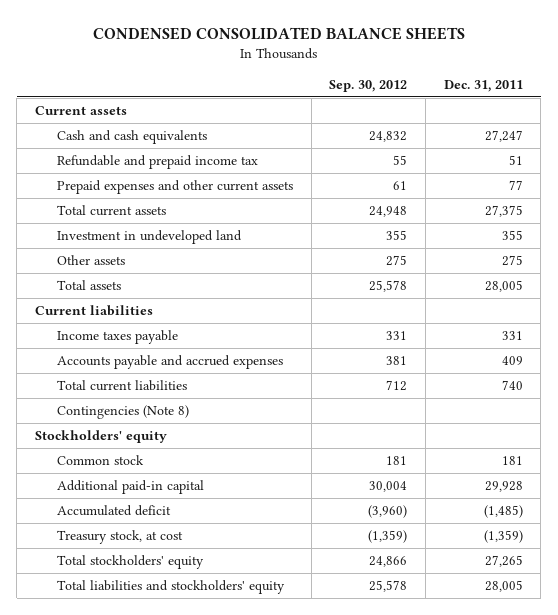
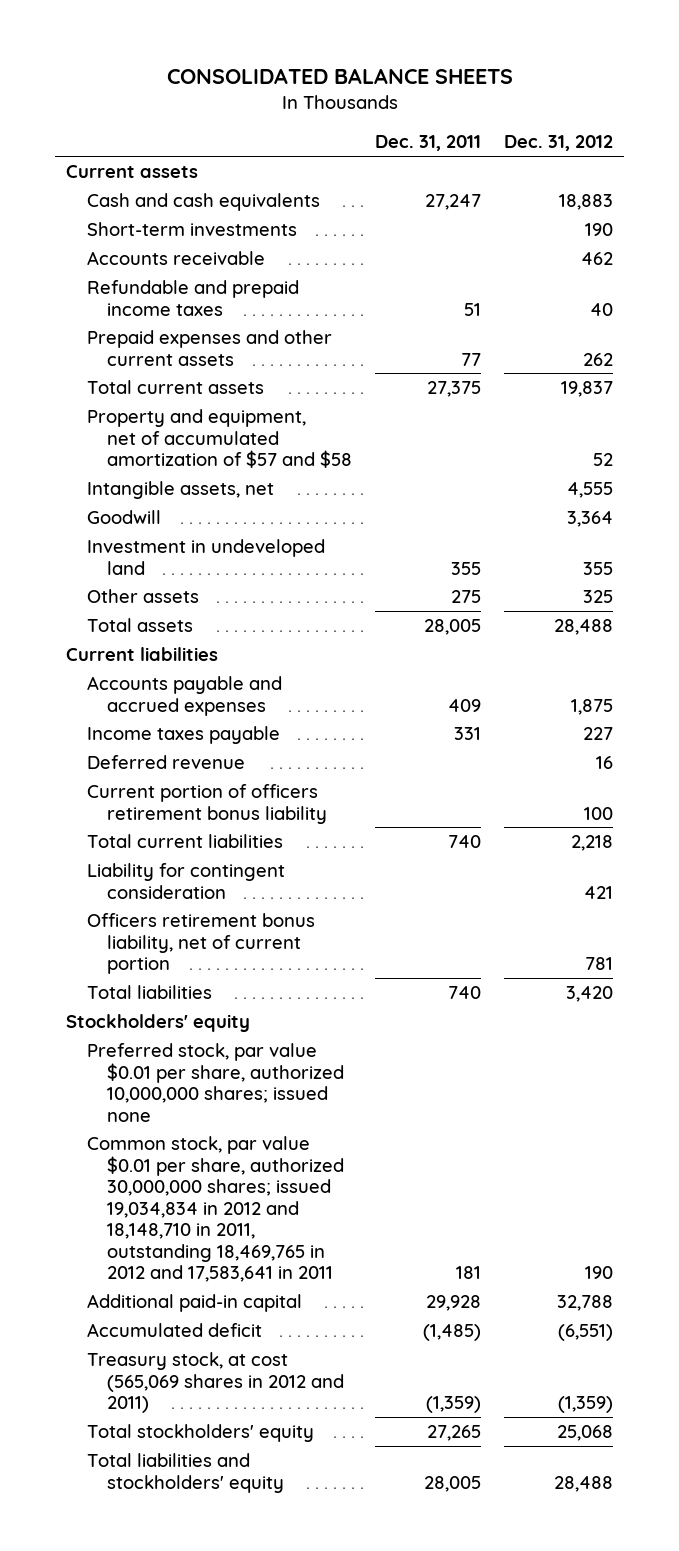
- CONDENSED CONSOLIDATED BALANCE SHEETS
+ CONSOLIDATED BALANCE SHEETS
- | Sep. 30, 2012 | Dec. 31, 2011
+ | Dec. 31, 2011 | Dec. 31, 2012
- Refundable and prepaid income tax | 55 | 51
+ Short-term investments | | 190
+ Accounts receivable | | 462
+ Refundable and prepaid income taxes | 51 | 40
+ Property and equipment, net of accumulated amortization of $57 and $58 | | 52
+ Intangible assets, net | | 4,555
+ Goodwill | | 3,364
moved down: Income taxes payable | 331 | 227
+ Deferred revenue | | 16
+ Current portion of officers retirement bonus liability | | 100
- Contingencies (Note 8)
+ Liability for contingent consideration | | 421
+ Officers retirement bonus liability, net of current portion | | 781
+ Total liabilities | 740 | 3,420
- Common stock | 181 | 181
+ Preferred stock, par value $0.01 per share, authorized 10,000,000 shares; issued none
+ Common stock, par value $0.01 per share, authorized 30,000,000 shares; issued 19,034,834 in 2012 and 18,148,710 in 2011, outstanding 18,469,765 in 2012 and 17,583,641 in 2011 | 181 | 190
- Treasury stock, at cost | (1,359) | (1,359)
+ Treasury stock, at cost (565,069 shares in 2012 and 2011) | (1,359) | (1,359)

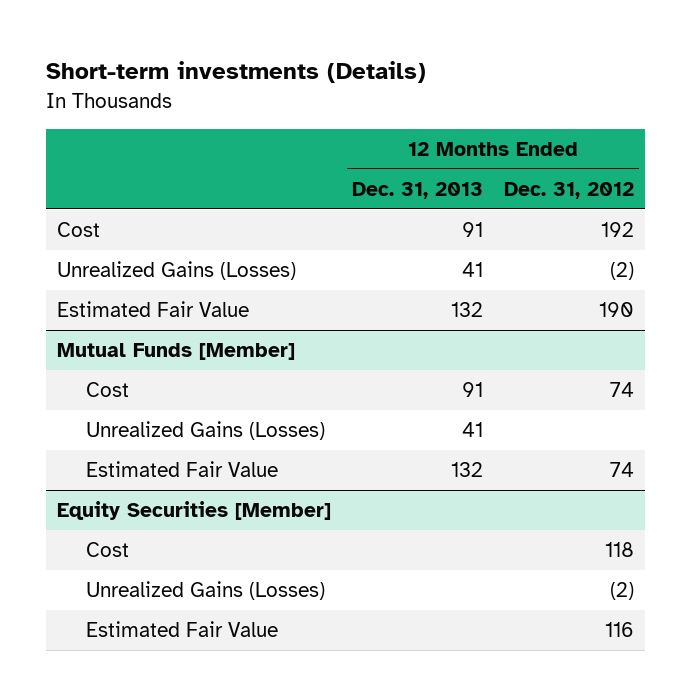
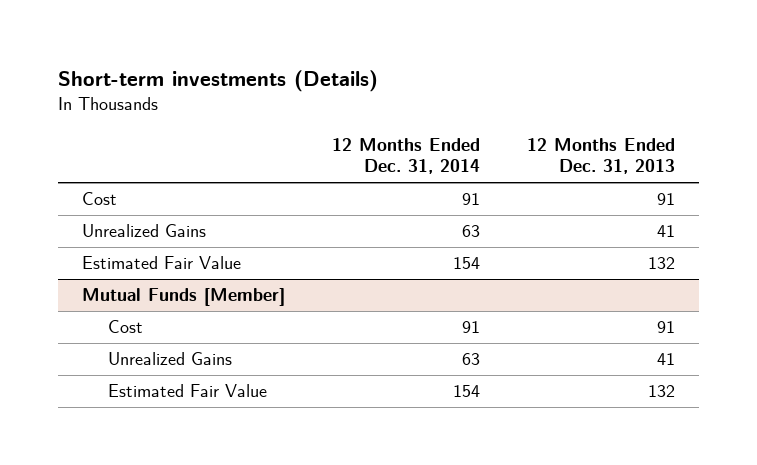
- | 12 Months Ended Dec. 31, 2013 | 12 Months Ended Dec. 31, 2012
+ | 12 Months Ended Dec. 31, 2014 | 12 Months Ended Dec. 31, 2013
- Unrealized Gains (Losses) | 41 | (2)
+ Unrealized Gains | 63 | 41
@ Mutual Funds [Member]
- Unrealized Gains (Losses) | 41 |
+ Unrealized Gains | 63 | 41
- Equity Securities [Member]
- Cost | | 118
- Unrealized Gains (Losses) | | (2)
- Estimated Fair Value | | 116

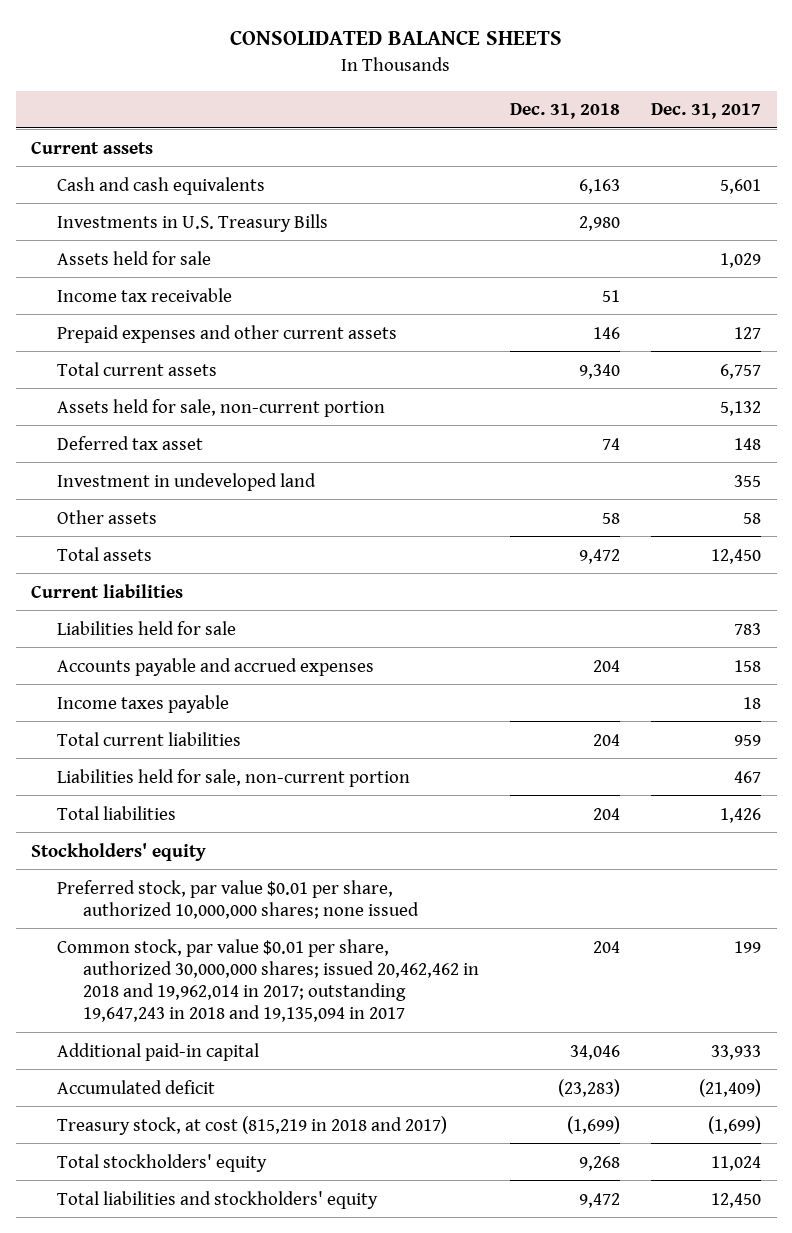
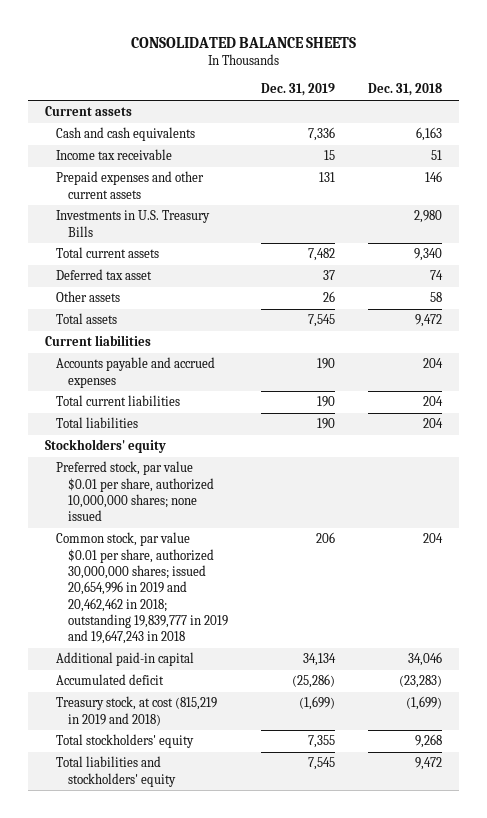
- | Dec. 31, 2018 | Dec. 31, 2017
+ | Dec. 31, 2019 | Dec. 31, 2018
- Assets held for sale | | 1,029
moved down: Investments in U.S. Treasury Bills | | 2,980
- Assets held for sale, non-current portion | | 5,132
- Investment in undeveloped land | | 355
- Liabilities held for sale | | 783
- Income taxes payable | | 18
- Liabilities held for sale, non-current portion | | 467
- Common stock, par value $0.01 per share, authorized 30,000,000 shares; issued 20,462,462 in 2018 and 19,962,014 in 2017; outstanding 19,647,243 in 2018 and 19,135,094 in 2017 | 204 | 199
+ Common stock, par value $0.01 per share, authorized 30,000,000 shares; issued 20,654,996 in 2019 and 20,462,462 in 2018; outstanding 19,839,777 in 2019 and 19,647,243 in 2018 | 206 | 204
- Treasury stock, at cost (815,219 in 2018 and 2017) | (1,699) | (1,699)
+ Treasury stock, at cost (815,219 in 2019 and 2018) | (1,699) | (1,699)

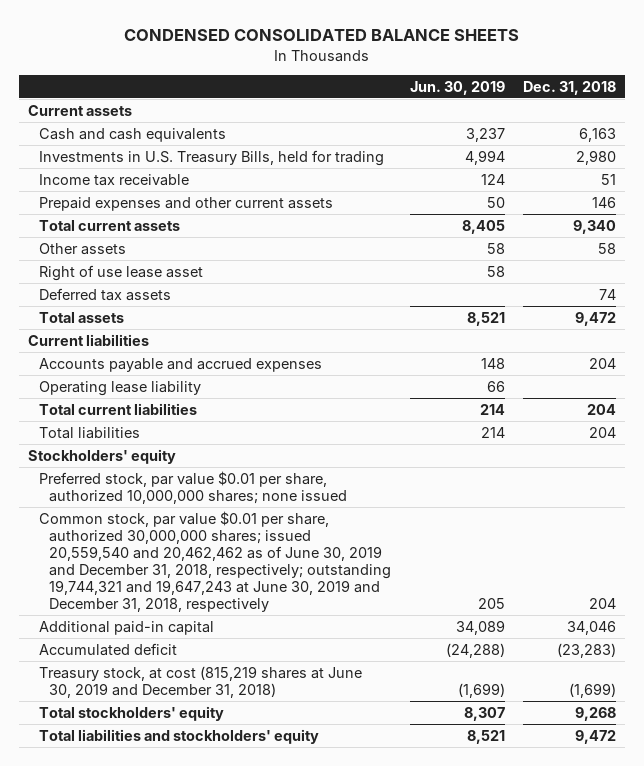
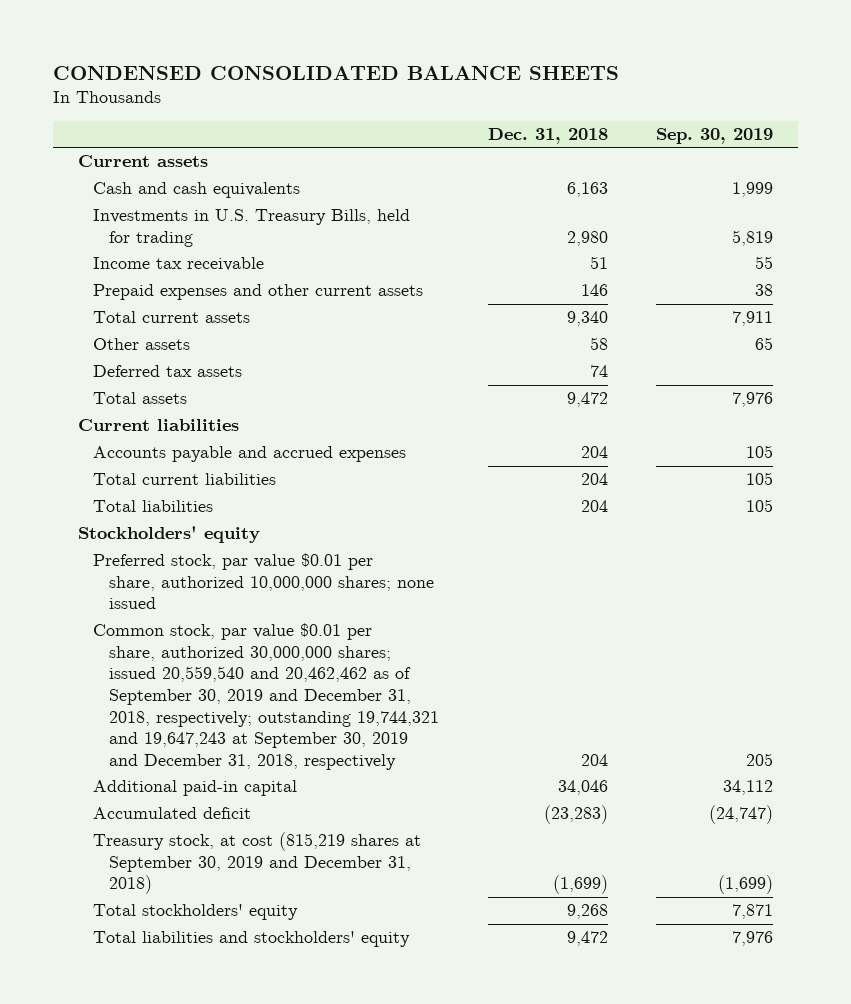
- | Jun. 30, 2019 | Dec. 31, 2018
+ | Dec. 31, 2018 | Sep. 30, 2019
- Right of use lease asset | 58 |
- Operating lease liability | 66 |
- Common stock, par value $0.01 per share, authorized 30,000,000 shares; issued 20,559,540 and 20,462,462 as of June 30, 2019 and December 31, 2018, respectively; outstanding 19,744,321 and 19,647,243 at June 30, 2019 and December 31, 2018, respectively | 205 | 204
+ Common stock, par value $0.01 per share, authorized 30,000,000 shares; issued 20,559,540 and 20,462,462 as of September 30, 2019 and December 31, 2018, respectively; outstanding 19,744,321 and 19,647,243 at September 30, 2019 and December 31, 2018, respectively | 204 | 205
- Treasury stock, at cost (815,219 shares at June 30, 2019 and December 31, 2018) | (1,699) | (1,699)
+ Treasury stock, at cost (815,219 shares at September 30, 2019 and December 31, 2018) | (1,699) | (1,699)

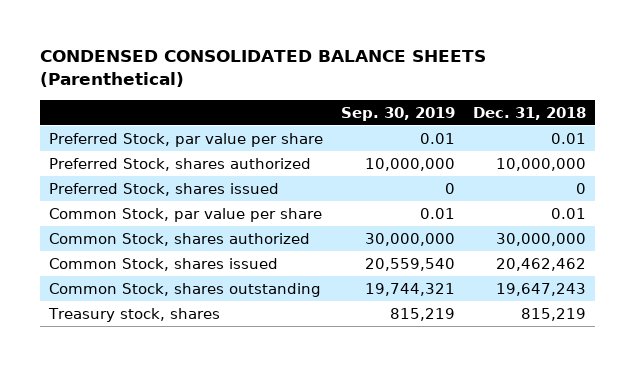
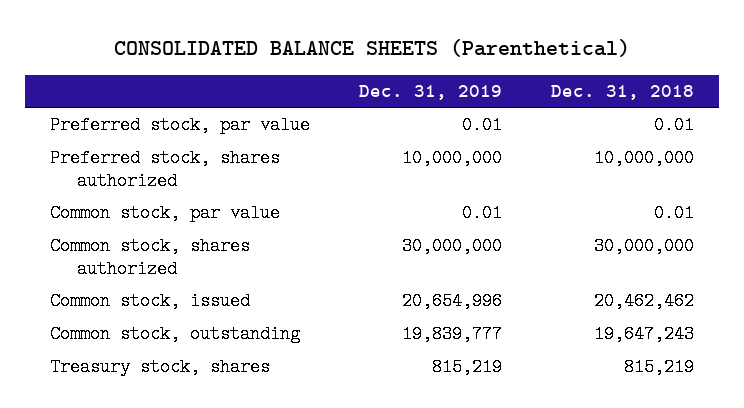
- CONDENSED CONSOLIDATED BALANCE SHEETS (Parenthetical)
+ CONSOLIDATED BALANCE SHEETS (Parenthetical)
- | Sep. 30, 2019 | Dec. 31, 2018
+ | Dec. 31, 2019 | Dec. 31, 2018
- Preferred Stock, par value per share | 0.01 | 0.01
- Preferred Stock, shares authorized | 10,000,000 | 10,000,000
- Preferred Stock, shares issued | 0 | 0
- Common Stock, par value per share | 0.01 | 0.01
- Common Stock, shares authorized | 30,000,000 | 30,000,000
- Common Stock, shares issued | 20,559,540 | 20,462,462
- Common Stock, shares outstanding | 19,744,321 | 19,647,243
+ Preferred stock, par value | 0.01 | 0.01
+ Preferred stock, shares authorized | 10,000,000 | 10,000,000
+ Common stock, par value | 0.01 | 0.01
+ Common stock, shares authorized | 30,000,000 | 30,000,000
+ Common stock, issued | 20,654,996 | 20,462,462
+ Common stock, outstanding | 19,839,777 | 19,647,243

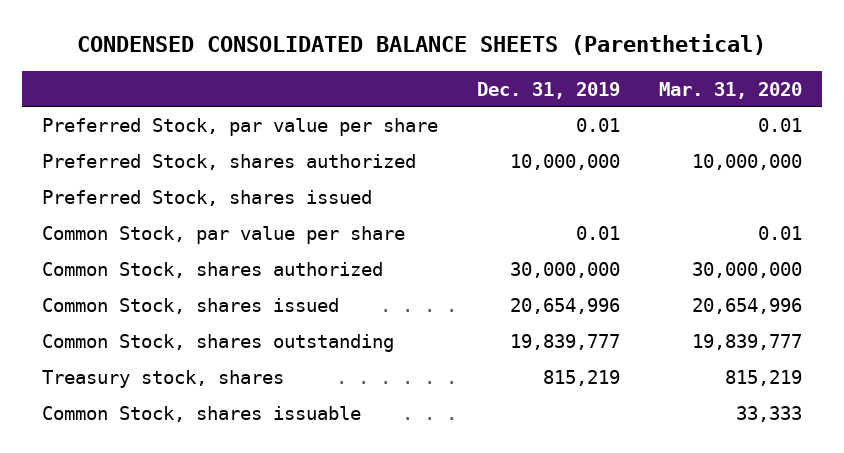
- CONSOLIDATED BALANCE SHEETS (Parenthetical)
+ CONDENSED CONSOLIDATED BALANCE SHEETS (Parenthetical)
- | Dec. 31, 2019 | Dec. 31, 2018
+ | Dec. 31, 2019 | Mar. 31, 2020
- Preferred stock, par value | 0.01 | 0.01
- Preferred stock, shares authorized | 10,000,000 | 10,000,000
- Common stock, par value | 0.01 | 0.01
- Common stock, shares authorized | 30,000,000 | 30,000,000
- Common stock, issued | 20,654,996 | 20,462,462
- Common stock, outstanding | 19,839,777 | 19,647,243
+ Preferred Stock, par value per share | 0.01 | 0.01
+ Preferred Stock, shares authorized | 10,000,000 | 10,000,000
+ Preferred Stock, shares issued
+ Common Stock, par value per share | 0.01 | 0.01
+ Common Stock, shares authorized | 30,000,000 | 30,000,000
+ Common Stock, shares issued | 20,654,996 | 20,654,996
+ Common Stock, shares outstanding | 19,839,777 | 19,839,777
+ Common Stock, shares issuable | | 33,333

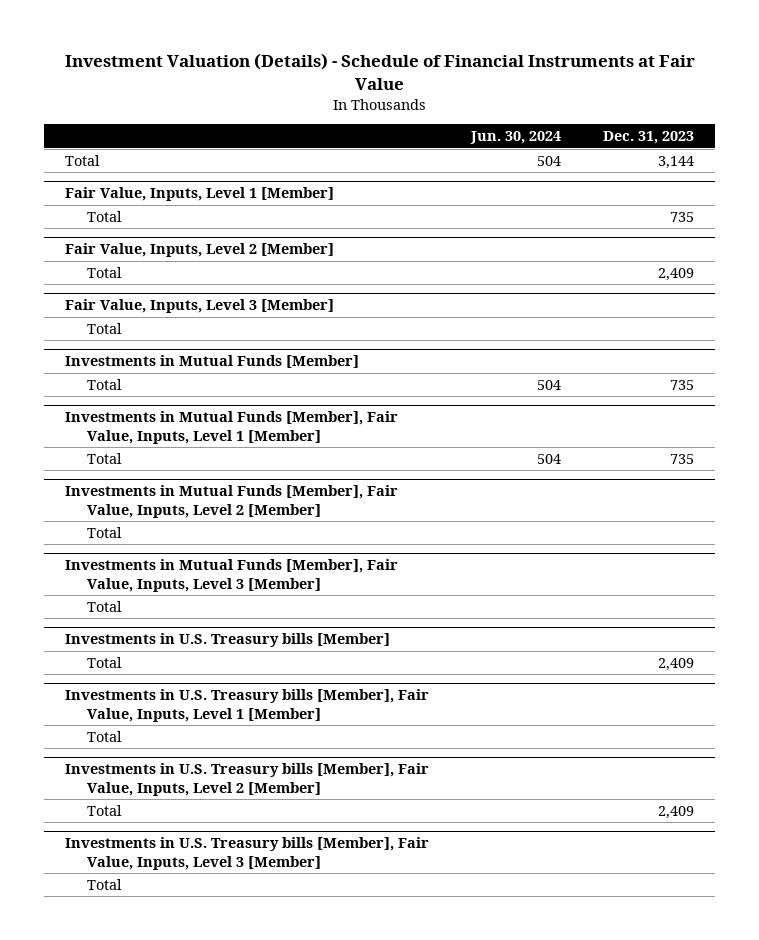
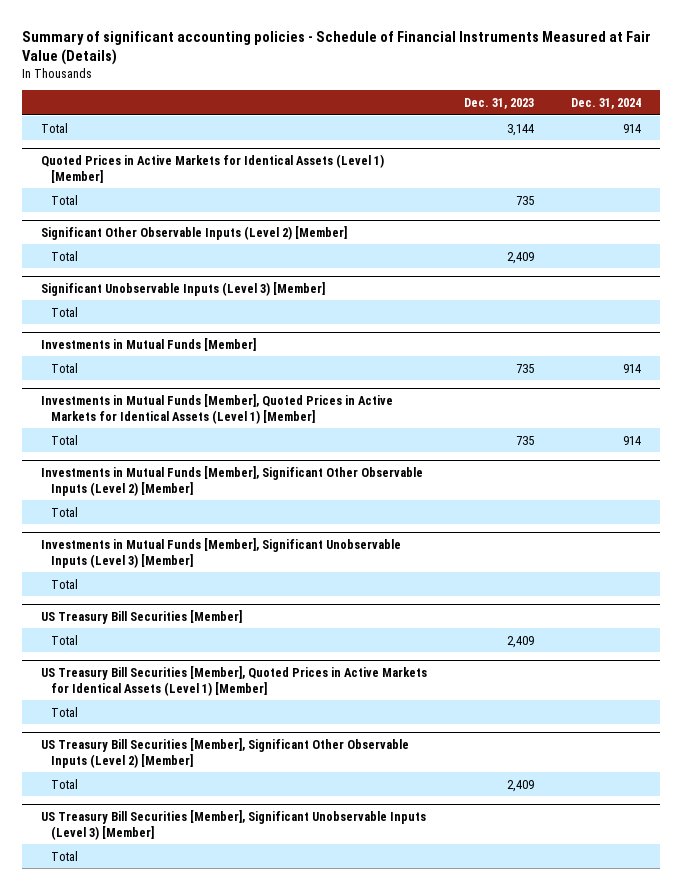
- Investment Valuation (Details) - Schedule of Financial Instruments at Fair Value
+ Summary of significant accounting policies - Schedule of Financial Instruments Measured at Fair Value (Details)
- | Jun. 30, 2024 | Dec. 31, 2023
+ | Dec. 31, 2023 | Dec. 31, 2024
- Fair Value, Inputs, Level 1 [Member]
+ Quoted Prices in Active Markets for Identical Assets (Level 1) [Member]
- Fair Value, Inputs, Level 2 [Member]
+ Significant Other Observable Inputs (Level 2) [Member]
- Fair Value, Inputs, Level 3 [Member]
+ Significant Unobservable Inputs (Level 3) [Member]
- Investments in Mutual Funds [Member], Fair Value, Inputs, Level 1 [Member]
+ Investments in Mutual Funds [Member], Quoted Prices in Active Markets for Identical Assets (Level 1) [Member]
- Investments in Mutual Funds [Member], Fair Value, Inputs, Level 2 [Member]
+ Investments in Mutual Funds [Member], Significant Other Observable Inputs (Level 2) [Member]
- Investments in Mutual Funds [Member], Fair Value, Inputs, Level 3 [Member]
+ Investments in Mutual Funds [Member], Significant Unobservable Inputs (Level 3) [Member]
- Investments in U.S. Treasury bills [Member]
+ US Treasury Bill Securities [Member]
- Investments in U.S. Treasury bills [Member], Fair Value, Inputs, Level 1 [Member]
+ US Treasury Bill Securities [Member], Quoted Prices in Active Markets for Identical Assets (Level 1) [Member]
- Investments in U.S. Treasury bills [Member], Fair Value, Inputs, Level 2 [Member]
+ US Treasury Bill Securities [Member], Significant Other Observable Inputs (Level 2) [Member]
- Investments in U.S. Treasury bills [Member], Fair Value, Inputs, Level 3 [Member]
+ US Treasury Bill Securities [Member], Significant Unobservable Inputs (Level 3) [Member]

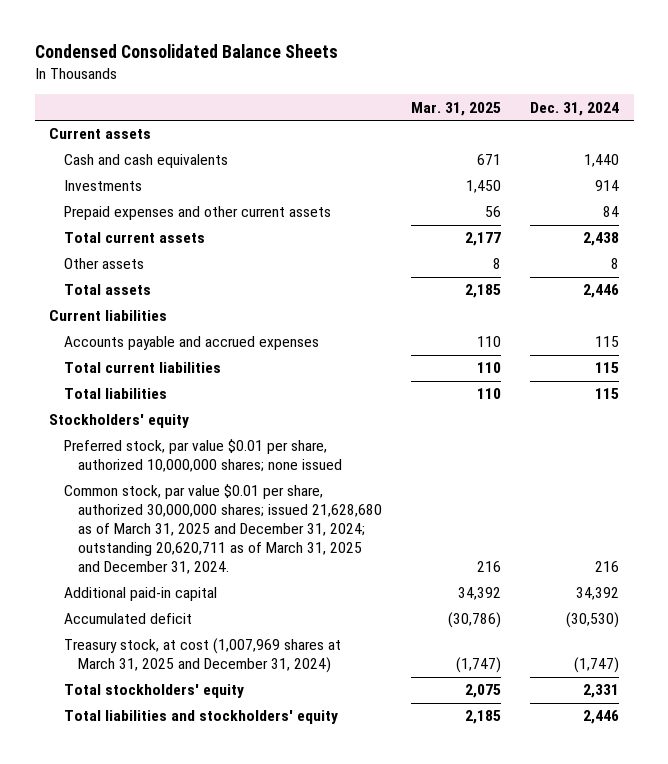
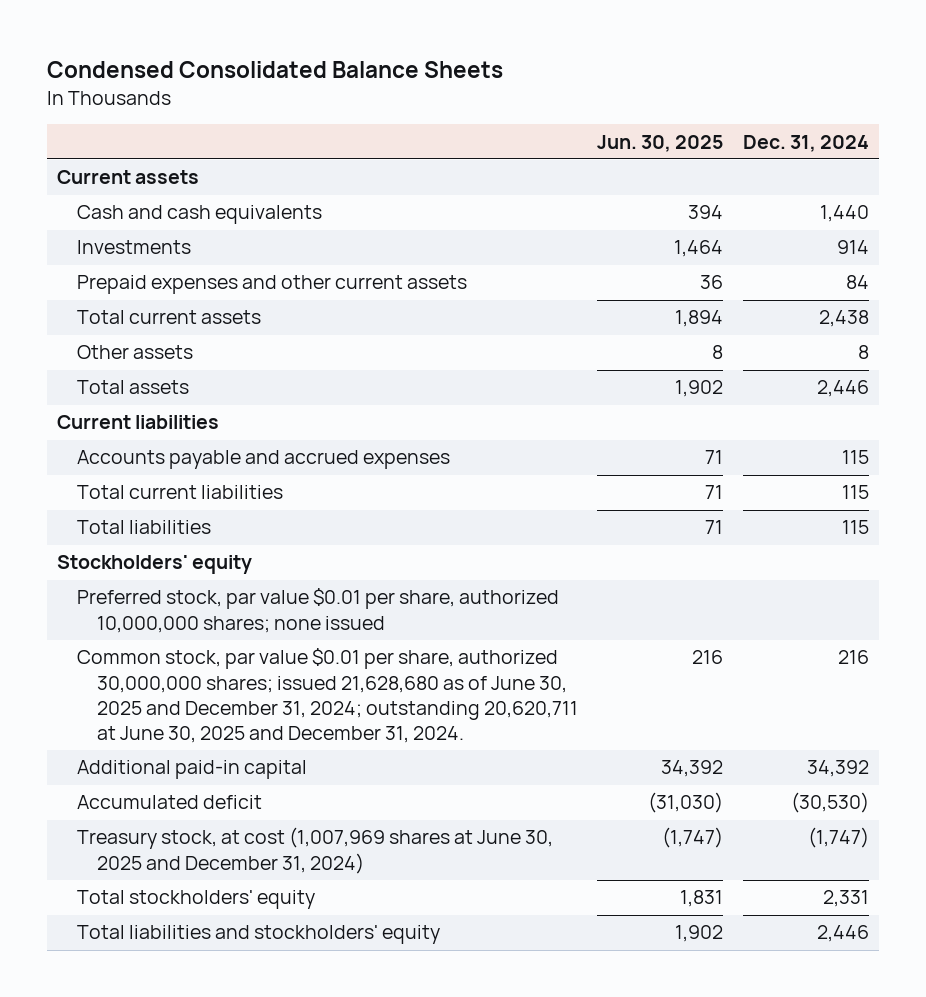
- | Mar. 31, 2025 | Dec. 31, 2024
+ | Jun. 30, 2025 | Dec. 31, 2024
- Common stock, par value $0.01 per share, authorized 30,000,000 shares; issued 21,628,680 as of March 31, 2025 and December 31, 2024; outstanding 20,620,711 as of March 31, 2025 and December 31, 2024. | 216 | 216
+ Common stock, par value $0.01 per share, authorized 30,000,000 shares; issued 21,628,680 as of June 30, 2025 and December 31, 2024; outstanding 20,620,711 at June 30, 2025 and December 31, 2024. | 216 | 216
- Treasury stock, at cost (1,007,969 shares at March 31, 2025 and December 31, 2024) | (1,747) | (1,747)
+ Treasury stock, at cost (1,007,969 shares at June 30, 2025 and December 31, 2024) | (1,747) | (1,747)

